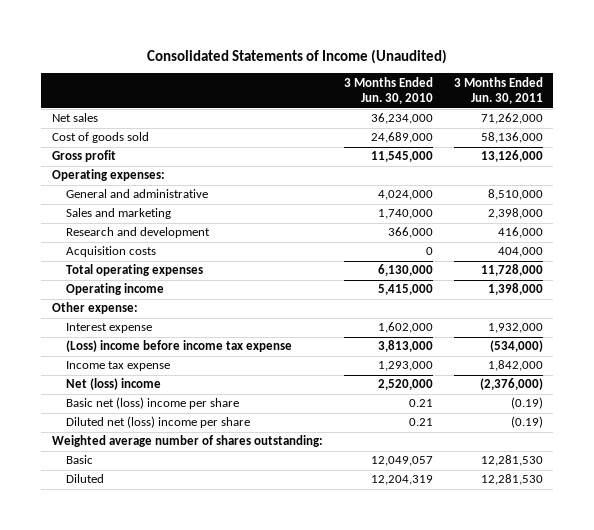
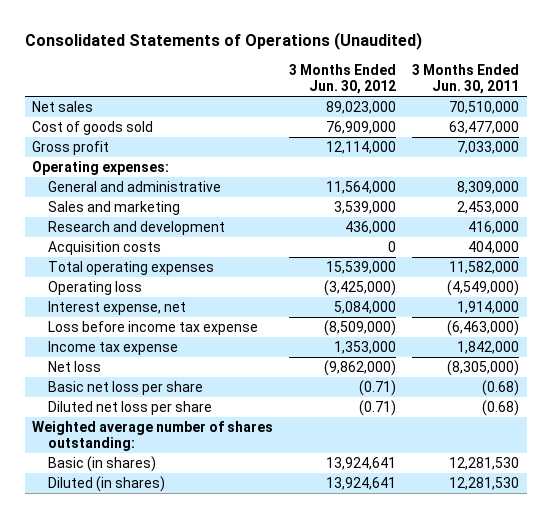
- Consolidated Statements of Income (Unaudited)
+ Consolidated Statements of Operations (Unaudited)
- | 3 Months Ended Jun. 30, 2010 | 3 Months Ended Jun. 30, 2011
+ | 3 Months Ended Jun. 30, 2012 | 3 Months Ended Jun. 30, 2011
- Net sales | 36,234,000 | 71,262,000
- Cost of goods sold | 24,689,000 | 58,136,000
- Gross profit | 11,545,000 | 13,126,000
+ Net sales | 89,023,000 | 70,510,000
+ Cost of goods sold | 76,909,000 | 63,477,000
+ Gross profit | 12,114,000 | 7,033,000
- General and administrative | 4,024,000 | 8,510,000
- Sales and marketing | 1,740,000 | 2,398,000
+ General and administrative | 11,564,000 | 8,309,000
+ Sales and marketing | 3,539,000 | 2,453,000
- Total operating expenses | 6,130,000 | 11,728,000
- Operating income | 5,415,000 | 1,398,000
- Other expense:
- Interest expense | 1,602,000 | 1,932,000
- (Loss) income before income tax expense | 3,813,000 | (534,000)
+ Total operating expenses | 15,539,000 | 11,582,000
+ Operating loss | (3,425,000) | (4,549,000)
+ Interest expense, net | 5,084,000 | 1,914,000
+ Loss before income tax expense | (8,509,000) | (6,463,000)
- Net (loss) income | 2,520,000 | (2,376,000)
- Basic net (loss) income per share | 0.21 | (0.19)
- Diluted net (loss) income per share | 0.21 | (0.19)
+ Net loss | (9,862,000) | (8,305,000)
+ Basic net loss per share | (0.71) | (0.68)
+ Diluted net loss per share | (0.71) | (0.68)
- Basic | 12,049,057 | 12,281,530
- Diluted | 12,204,319 | 12,281,530
+ Basic (in shares) | 13,924,641 | 12,281,530
+ Diluted (in shares) | 13,924,641 | 12,281,530

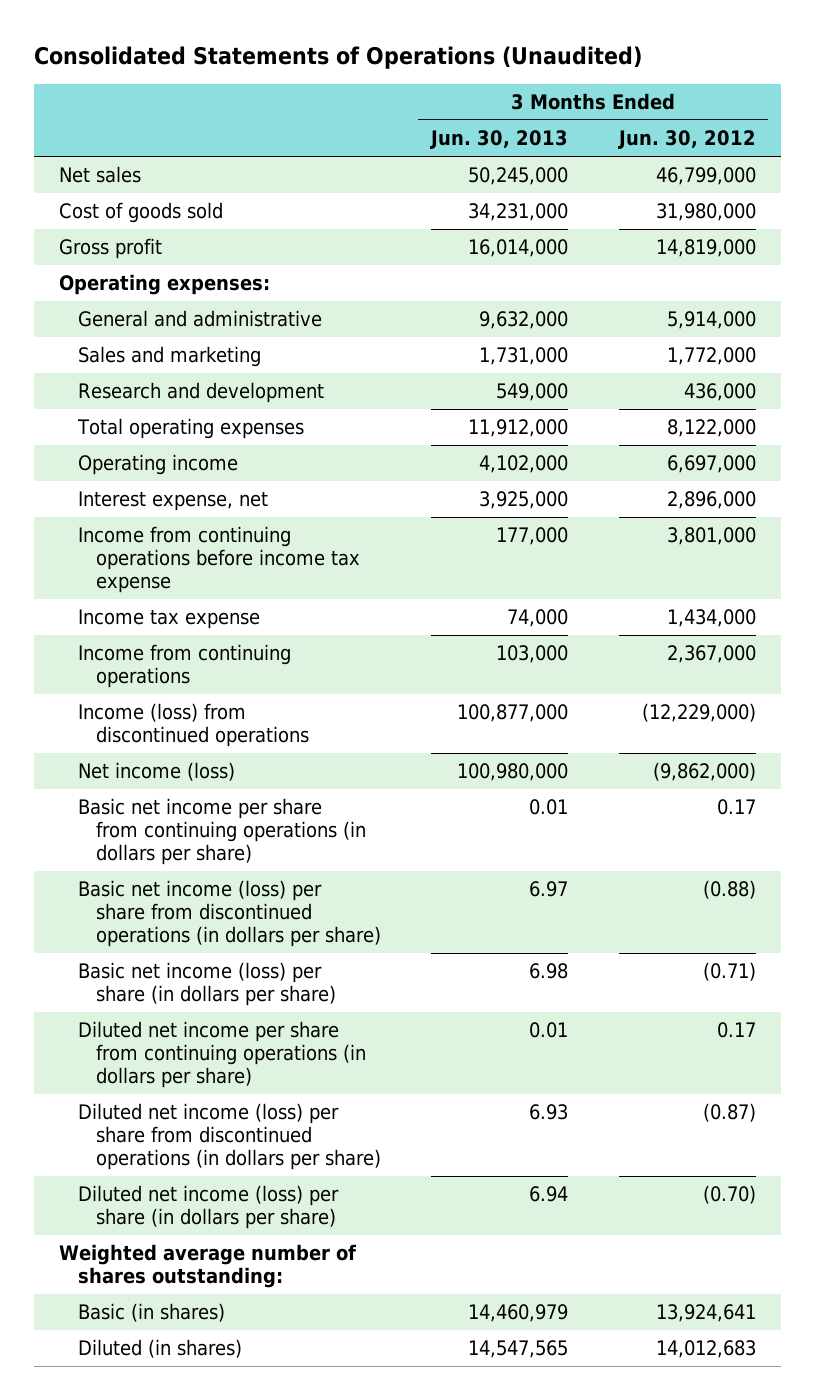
- | 3 Months Ended Jun. 30, 2012 | 3 Months Ended Jun. 30, 2011
+ | 3 Months Ended Jun. 30, 2013 | 3 Months Ended Jun. 30, 2012
- Net sales | 89,023,000 | 70,510,000
- Cost of goods sold | 76,909,000 | 63,477,000
- Gross profit | 12,114,000 | 7,033,000
+ Net sales | 50,245,000 | 46,799,000
+ Cost of goods sold | 34,231,000 | 31,980,000
+ Gross profit | 16,014,000 | 14,819,000
- General and administrative | 11,564,000 | 8,309,000
- Sales and marketing | 3,539,000 | 2,453,000
+ General and administrative | 9,632,000 | 5,914,000
+ Sales and marketing | 1,731,000 | 1,772,000
- Acquisition costs | 0 | 404,000
- Total operating expenses | 15,539,000 | 11,582,000
- Operating loss | (3,425,000) | (4,549,000)
- Interest expense, net | 5,084,000 | 1,914,000
- Loss before income tax expense | (8,509,000) | (6,463,000)
- Income tax expense | 1,353,000 | 1,842,000
- Net loss | (9,862,000) | (8,305,000)
- Basic net loss per share | (0.71) | (0.68)
- Diluted net loss per share | (0.71) | (0.68)
+ Total operating expenses | 11,912,000 | 8,122,000
+ Operating income | 4,102,000 | 6,697,000
+ Interest expense, net | 3,925,000 | 2,896,000
+ Income from continuing operations before income tax expense | 177,000 | 3,801,000
+ Income tax expense | 74,000 | 1,434,000
+ Income from continuing operations | 103,000 | 2,367,000
+ Income (loss) from discontinued operations | 100,877,000 | (12,229,000)
+ Net income (loss) | 100,980,000 | (9,862,000)
+ Basic net income per share from continuing operations (in dollars per share) | 0.01 | 0.17
+ Basic net income (loss) per share from discontinued operations (in dollars per share) | 6.97 | (0.88)
+ Basic net income (loss) per share (in dollars per share) | 6.98 | (0.71)
+ Diluted net income per share from continuing operations (in dollars per share) | 0.01 | 0.17
+ Diluted net income (loss) per share from discontinued operations (in dollars per share) | 6.93 | (0.87)
+ Diluted net income (loss) per share (in dollars per share) | 6.94 | (0.70)
- Diluted (in shares) | 13,924,641 | 12,281,530
+ Diluted (in shares) | 14,547,565 | 14,012,683

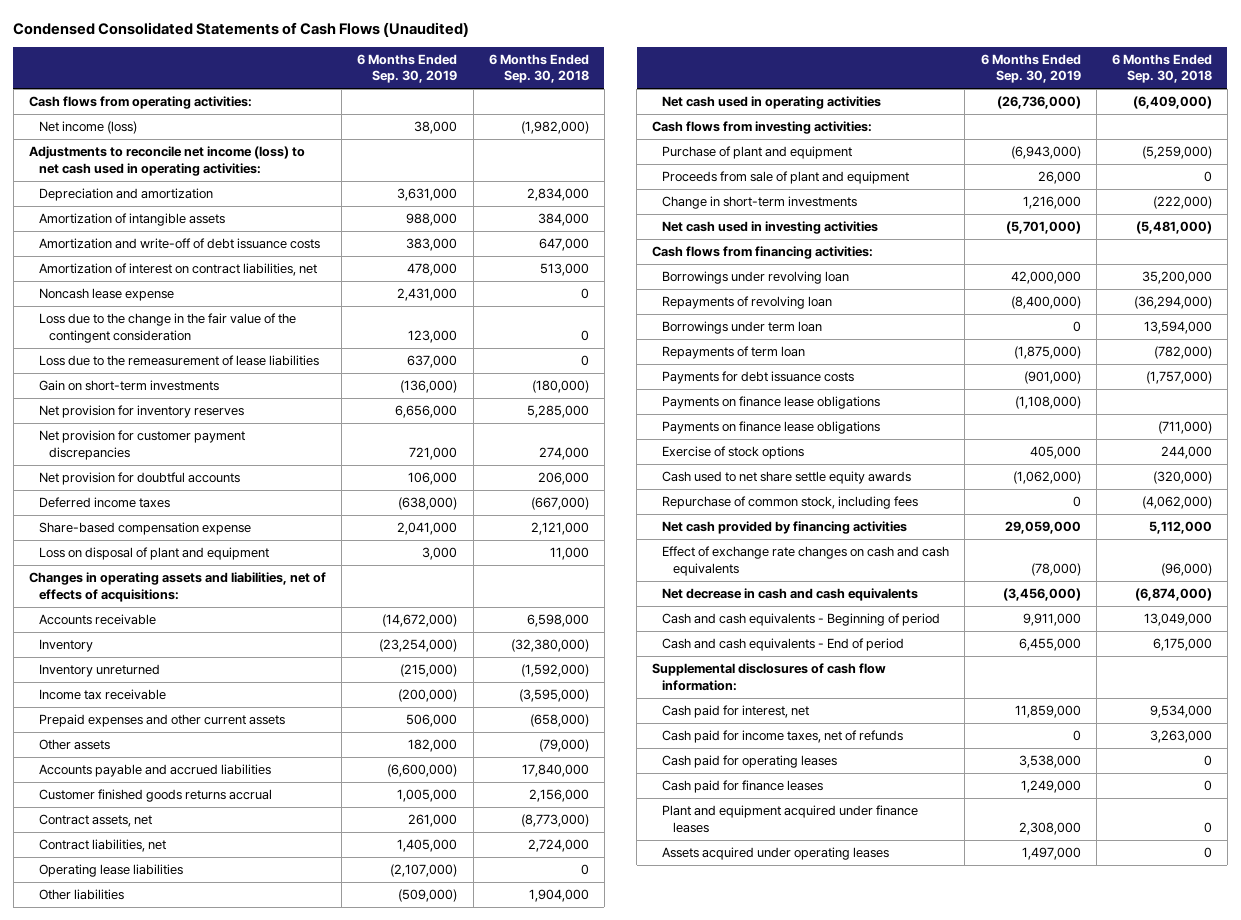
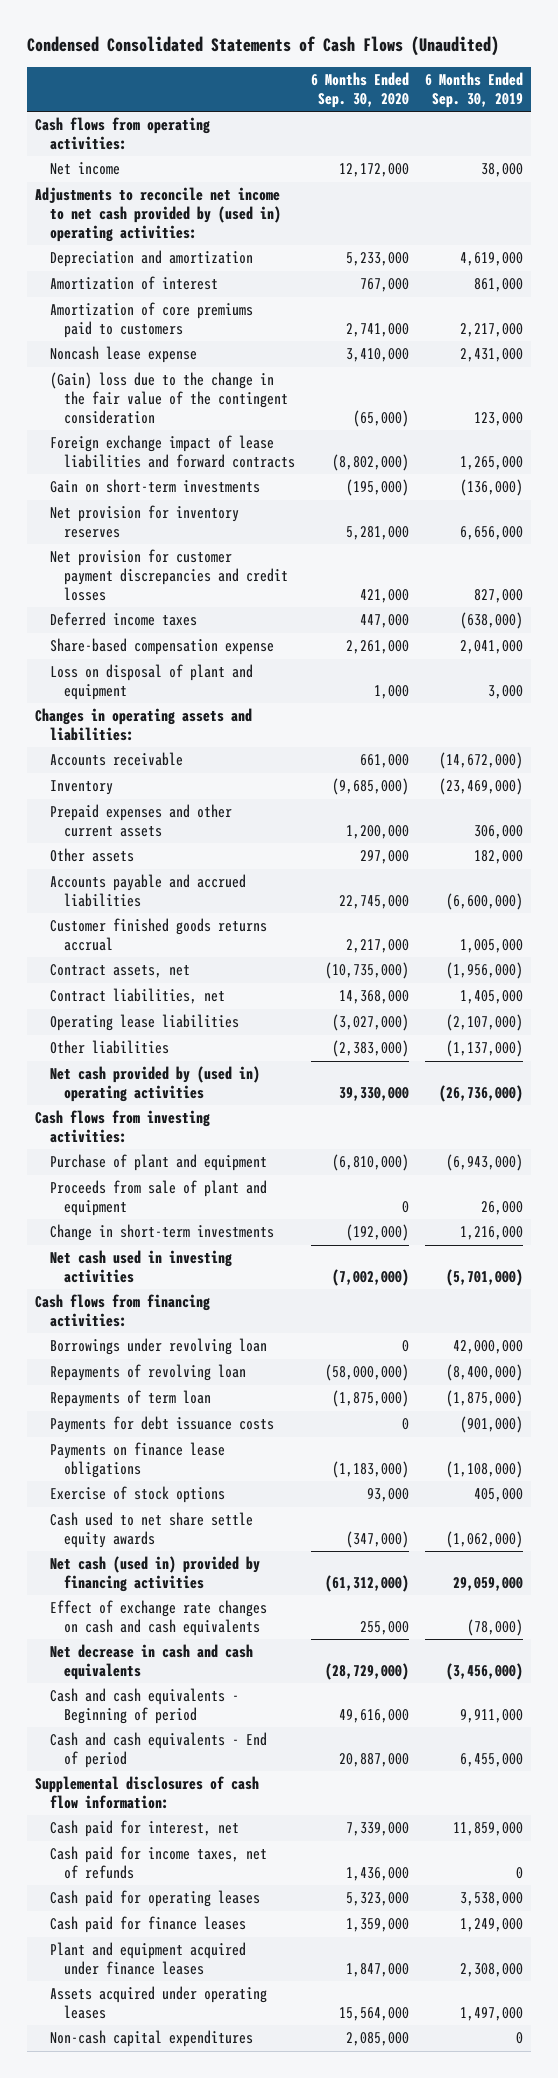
- | 6 Months Ended Sep. 30, 2019 | 6 Months Ended Sep. 30, 2018
+ | 6 Months Ended Sep. 30, 2020 | 6 Months Ended Sep. 30, 2019
- Net income (loss) | 38,000 | (1,982,000)
- Adjustments to reconcile net income (loss) to net cash used in operating activities:
- Depreciation and amortization | 3,631,000 | 2,834,000
- Amortization of intangible assets | 988,000 | 384,000
- Amortization and write-off of debt issuance costs | 383,000 | 647,000
- Amortization of interest on contract liabilities, net | 478,000 | 513,000
+ Net income | 12,172,000 | 38,000
+ Adjustments to reconcile net income to net cash provided by (used in) operating activities:
+ Depreciation and amortization | 5,233,000 | 4,619,000
+ Amortization of interest | 767,000 | 861,000
+ Amortization of core premiums paid to customers | 2,741,000 | 2,217,000
- Loss due to the change in the fair value of the contingent consideration | 123,000 | 0
- Loss due to the remeasurement of lease liabilities | 637,000 | 0
+ (Gain) loss due to the change in the fair value of the contingent consideration | (65,000) | 123,000
+ Foreign exchange impact of lease liabilities and forward contracts | (8,802,000) | 1,265,000
- Net provision for customer payment discrepancies | 721,000 | 274,000
- Net provision for doubtful accounts | 106,000 | 206,000
+ Net provision for customer payment discrepancies and credit losses | 421,000 | 827,000
- Changes in operating assets and liabilities, net of effects of acquisitions:
+ Changes in operating assets and liabilities:
- Inventory | (23,254,000) | (32,380,000)
- Inventory unreturned | (215,000) | (1,592,000)
- Income tax receivable | (200,000) | (3,595,000)
- Prepaid expenses and other current assets | 506,000 | (658,000)
+ Inventory | (9,685,000) | (23,469,000)
+ Prepaid expenses and other current assets | 1,200,000 | 306,000
- Contract assets, net | 261,000 | (8,773,000)
+ Contract assets, net | (10,735,000) | (1,956,000)
- Other liabilities | (509,000) | 1,904,000
- Net cash used in operating activities | (26,736,000) | (6,409,000)
+ Other liabilities | (2,383,000) | (1,137,000)
+ Net cash provided by (used in) operating activities | 39,330,000 | (26,736,000)
- Borrowings under term loan | 0 | 13,594,000
- Payments on finance lease obligations | | (711,000)
- Repurchase of common stock, including fees | 0 | (4,062,000)
- Net cash provided by financing activities | 29,059,000 | 5,112,000
+ Net cash (used in) provided by financing activities | (61,312,000) | 29,059,000
+ Non-cash capital expenditures | 2,085,000 | 0

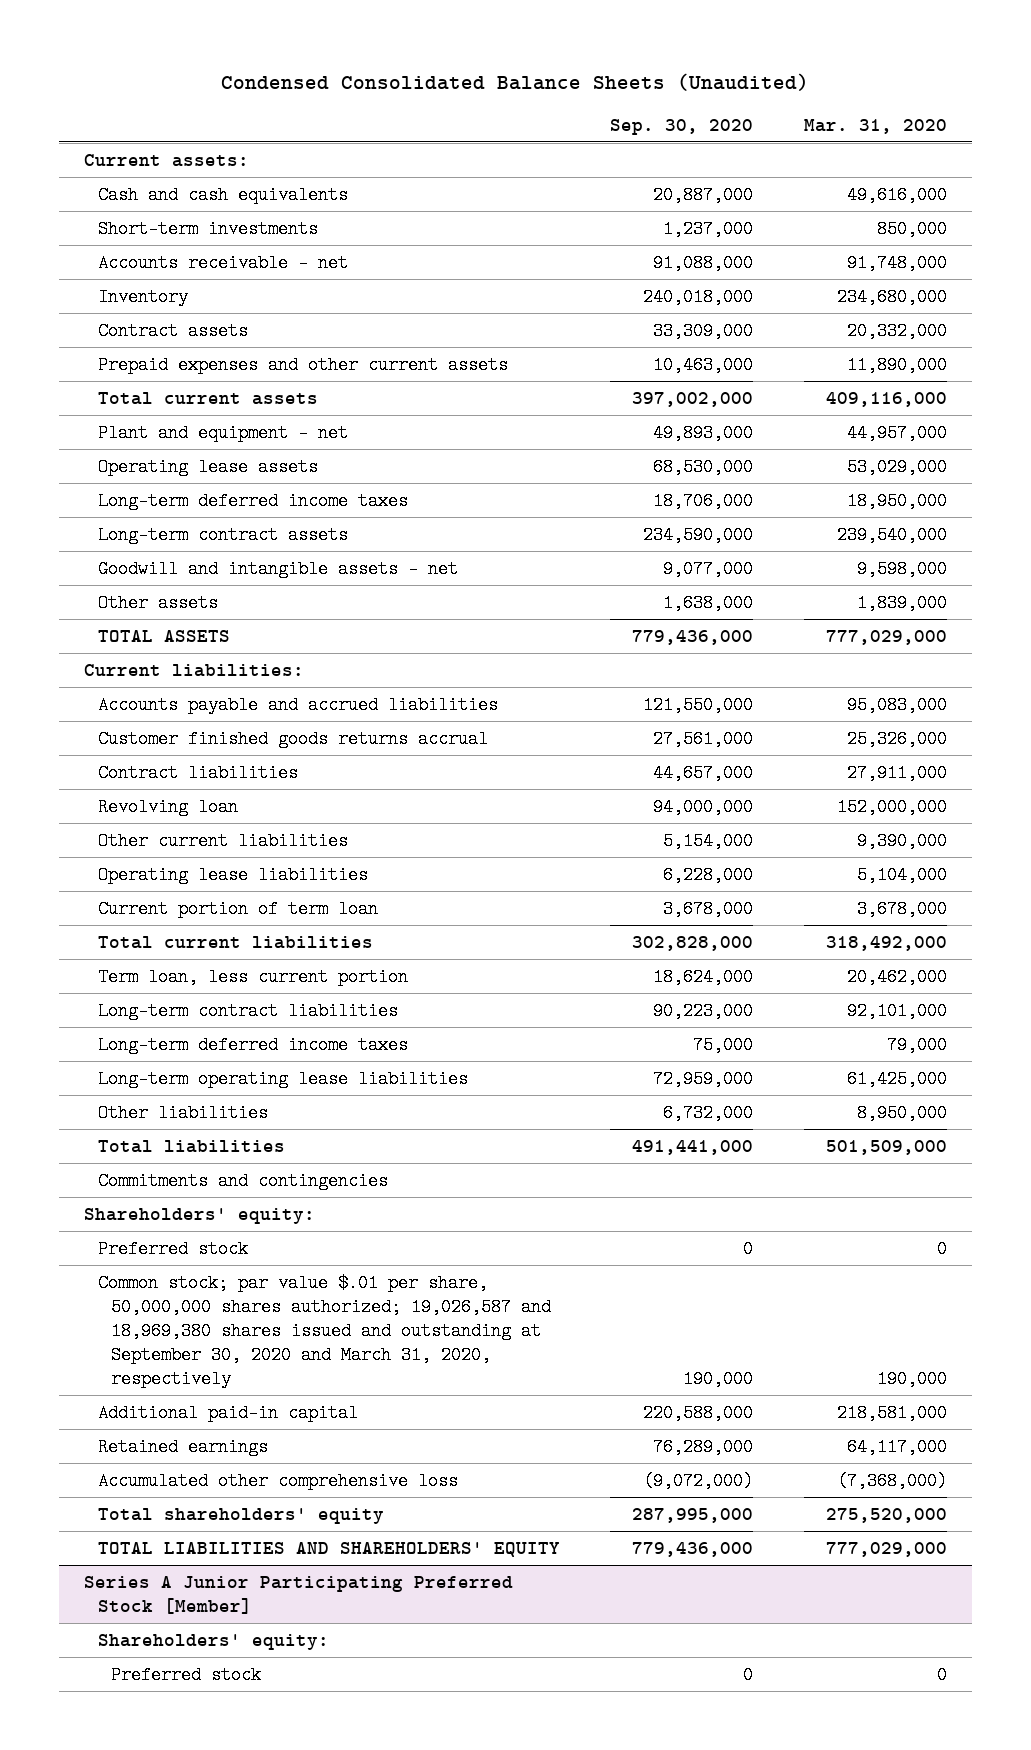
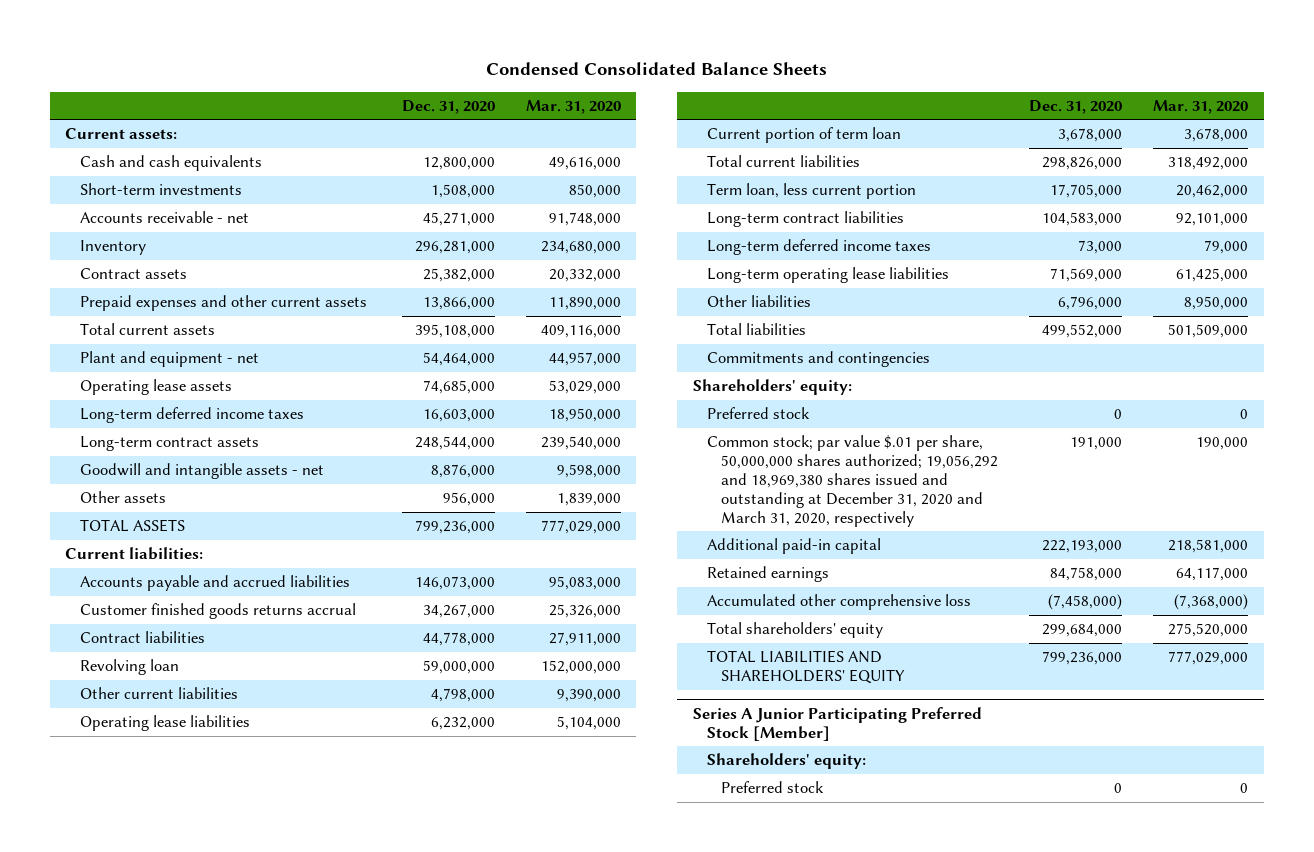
- Condensed Consolidated Balance Sheets (Unaudited)
+ Condensed Consolidated Balance Sheets
- | Sep. 30, 2020 | Mar. 31, 2020
+ | Dec. 31, 2020 | Mar. 31, 2020
- Common stock; par value $.01 per share, 50,000,000 shares authorized; 19,026,587 and 18,969,380 shares issued and outstanding at September 30, 2020 and March 31, 2020, respectively | 190,000 | 190,000
+ Common stock; par value $.01 per share, 50,000,000 shares authorized; 19,056,292 and 18,969,380 shares issued and outstanding at December 31, 2020 and March 31, 2020, respectively | 191,000 | 190,000

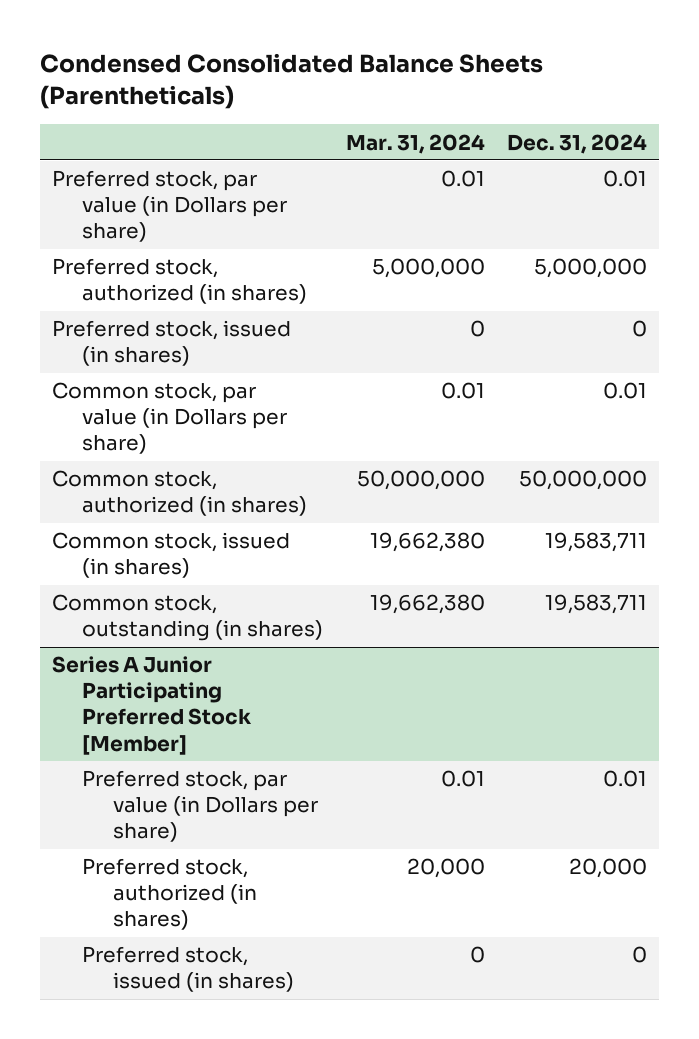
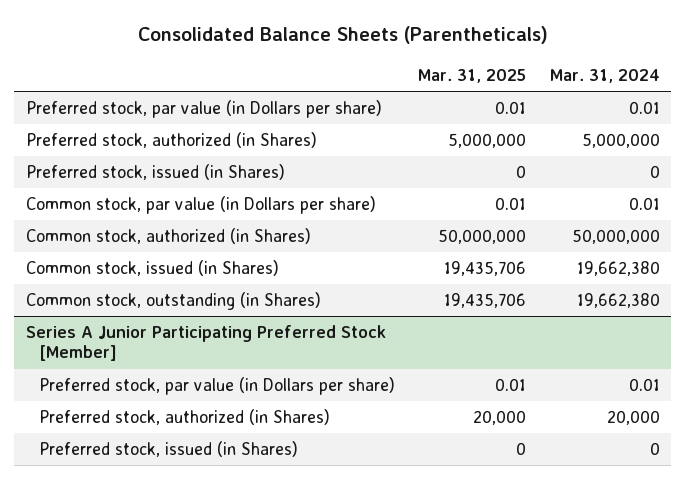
- Condensed Consolidated Balance Sheets (Parentheticals)
+ Consolidated Balance Sheets (Parentheticals)
- | Mar. 31, 2024 | Dec. 31, 2024
+ | Mar. 31, 2025 | Mar. 31, 2024
- Preferred stock, authorized (in shares) | 5,000,000 | 5,000,000
- Preferred stock, issued (in shares) | 0 | 0
+ Preferred stock, authorized (in Shares) | 5,000,000 | 5,000,000
+ Preferred stock, issued (in Shares) | 0 | 0
- Common stock, authorized (in shares) | 50,000,000 | 50,000,000
- Common stock, issued (in shares) | 19,662,380 | 19,583,711
- Common stock, outstanding (in shares) | 19,662,380 | 19,583,711
+ Common stock, authorized (in Shares) | 50,000,000 | 50,000,000
+ Common stock, issued (in Shares) | 19,435,706 | 19,662,380
+ Common stock, outstanding (in Shares) | 19,435,706 | 19,662,380
@ Series A Junior Participating Preferred Stock [Member]
- Preferred stock, authorized (in shares) | 20,000 | 20,000
- Preferred stock, issued (in shares) | 0 | 0
+ Preferred stock, authorized (in Shares) | 20,000 | 20,000
+ Preferred stock, issued (in Shares) | 0 | 0

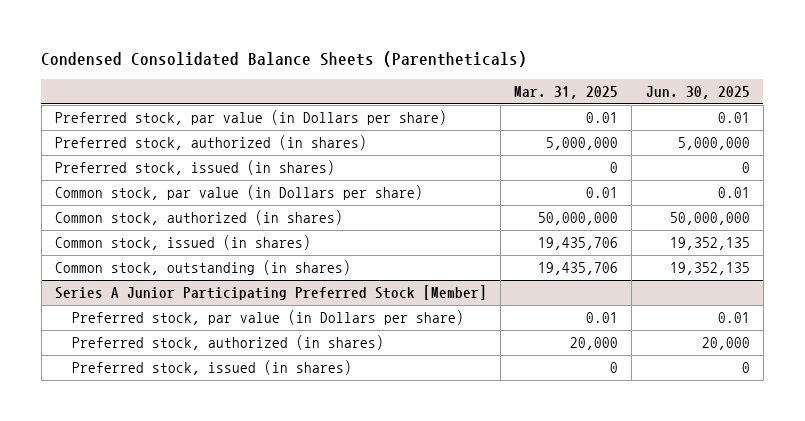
- Consolidated Balance Sheets (Parentheticals)
+ Condensed Consolidated Balance Sheets (Parentheticals)
- | Mar. 31, 2025 | Mar. 31, 2024
+ | Mar. 31, 2025 | Jun. 30, 2025
- Preferred stock, authorized (in Shares) | 5,000,000 | 5,000,000
- Preferred stock, issued (in Shares) | 0 | 0
+ Preferred stock, authorized (in shares) | 5,000,000 | 5,000,000
+ Preferred stock, issued (in shares) | 0 | 0
- Common stock, authorized (in Shares) | 50,000,000 | 50,000,000
- Common stock, issued (in Shares) | 19,435,706 | 19,662,380
- Common stock, outstanding (in Shares) | 19,435,706 | 19,662,380
+ Common stock, authorized (in shares) | 50,000,000 | 50,000,000
+ Common stock, issued (in shares) | 19,435,706 | 19,352,135
+ Common stock, outstanding (in shares) | 19,435,706 | 19,352,135
@ Series A Junior Participating Preferred Stock [Member]
- Preferred stock, authorized (in Shares) | 20,000 | 20,000
- Preferred stock, issued (in Shares) | 0 | 0
+ Preferred stock, authorized (in shares) | 20,000 | 20,000
+ Preferred stock, issued (in shares) | 0 | 0

